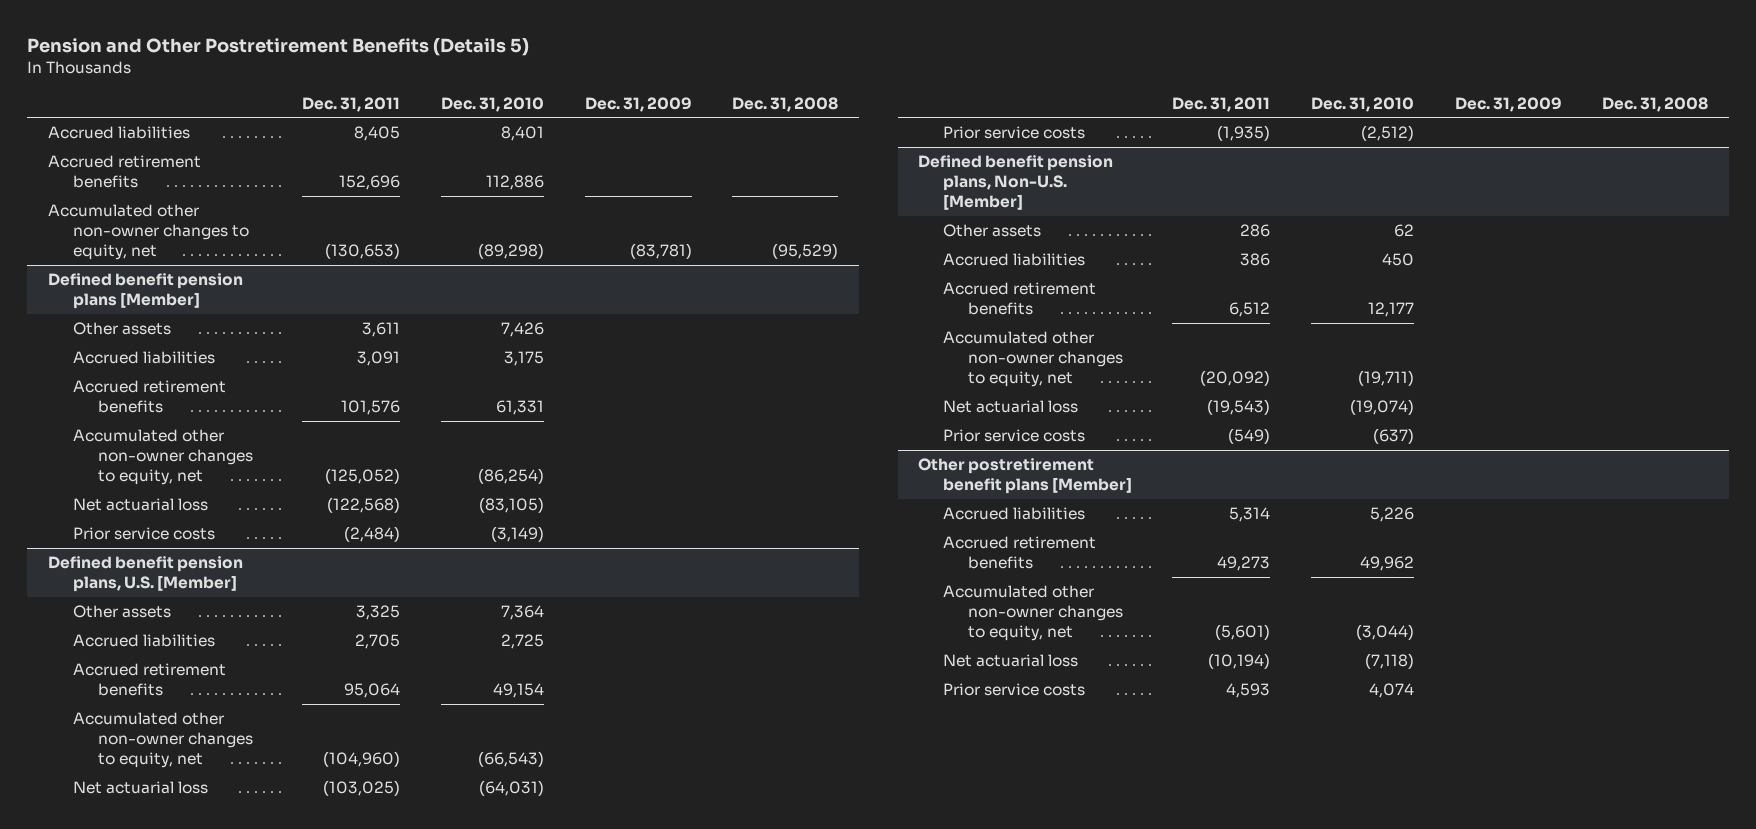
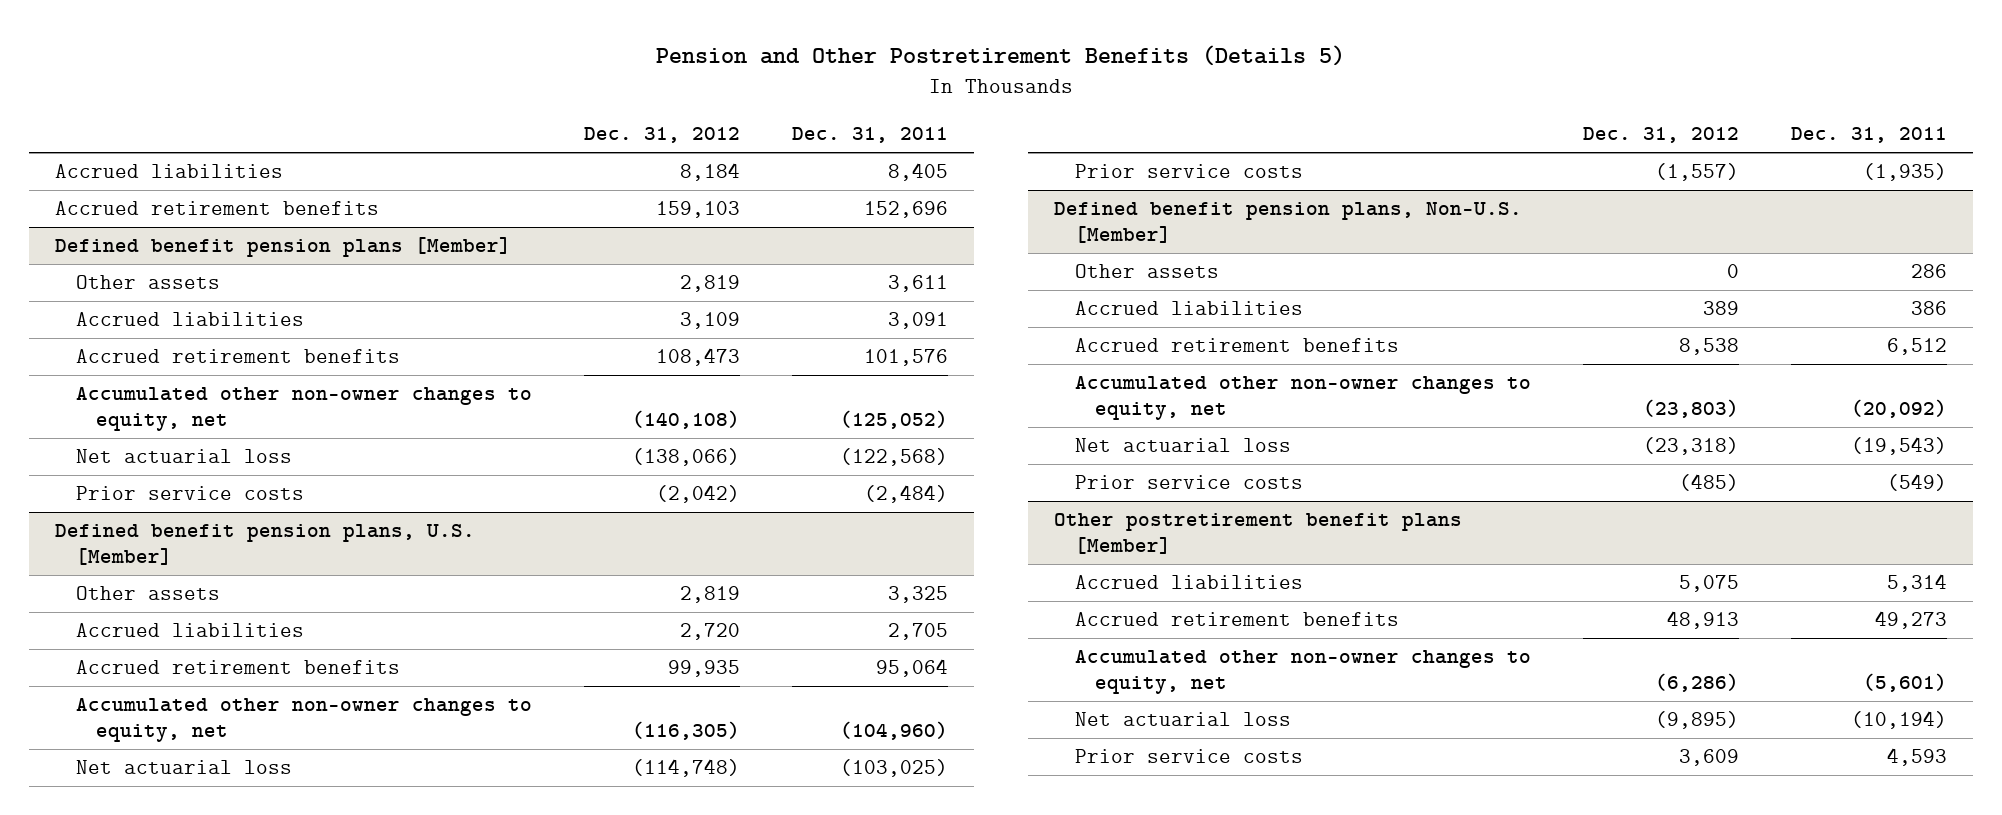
- | Dec. 31, 2011 | Dec. 31, 2010 | Dec. 31, 2009 | Dec. 31, 2008
+ | Dec. 31, 2012 | Dec. 31, 2011
- Accumulated other non-owner changes to equity, net | (130,653) | (89,298) | (83,781) | (95,529)

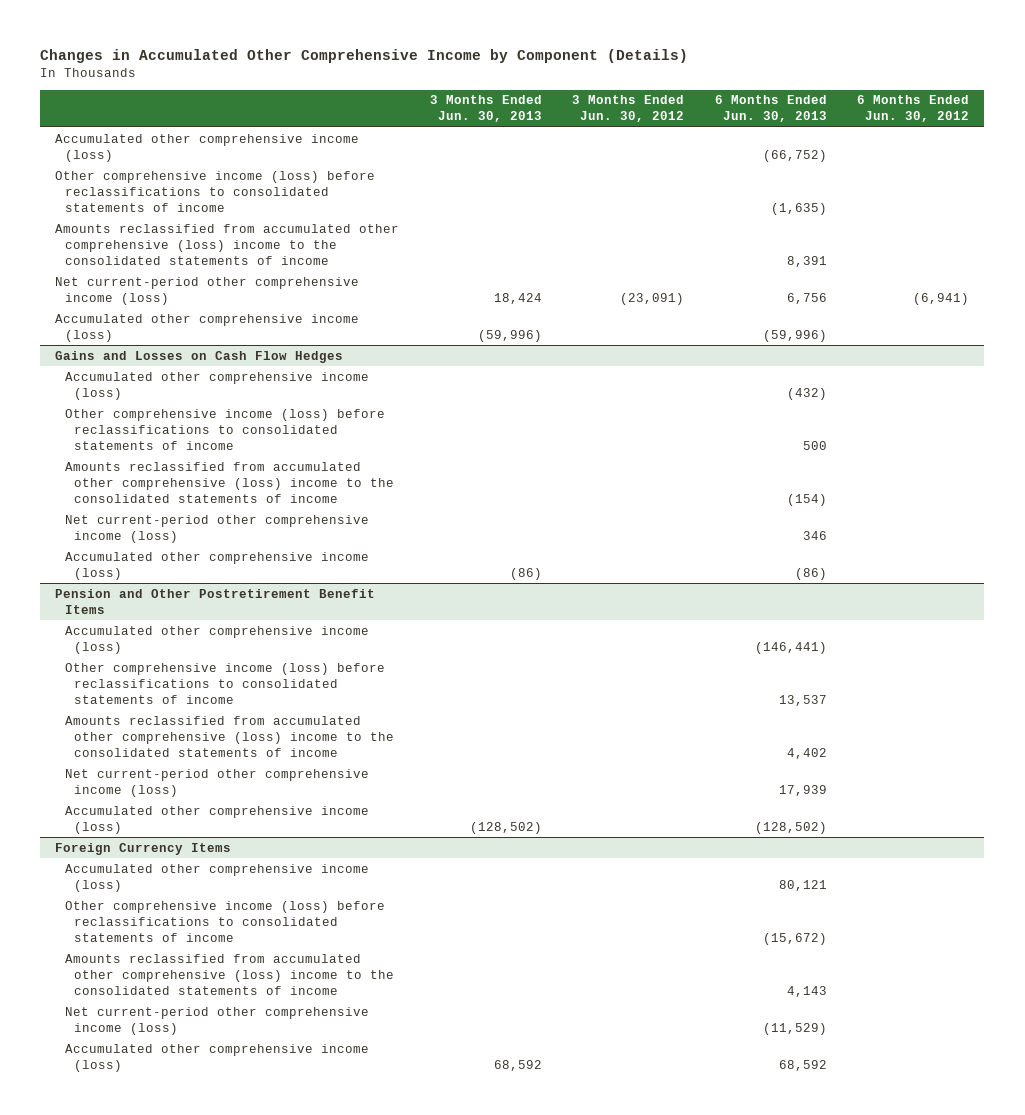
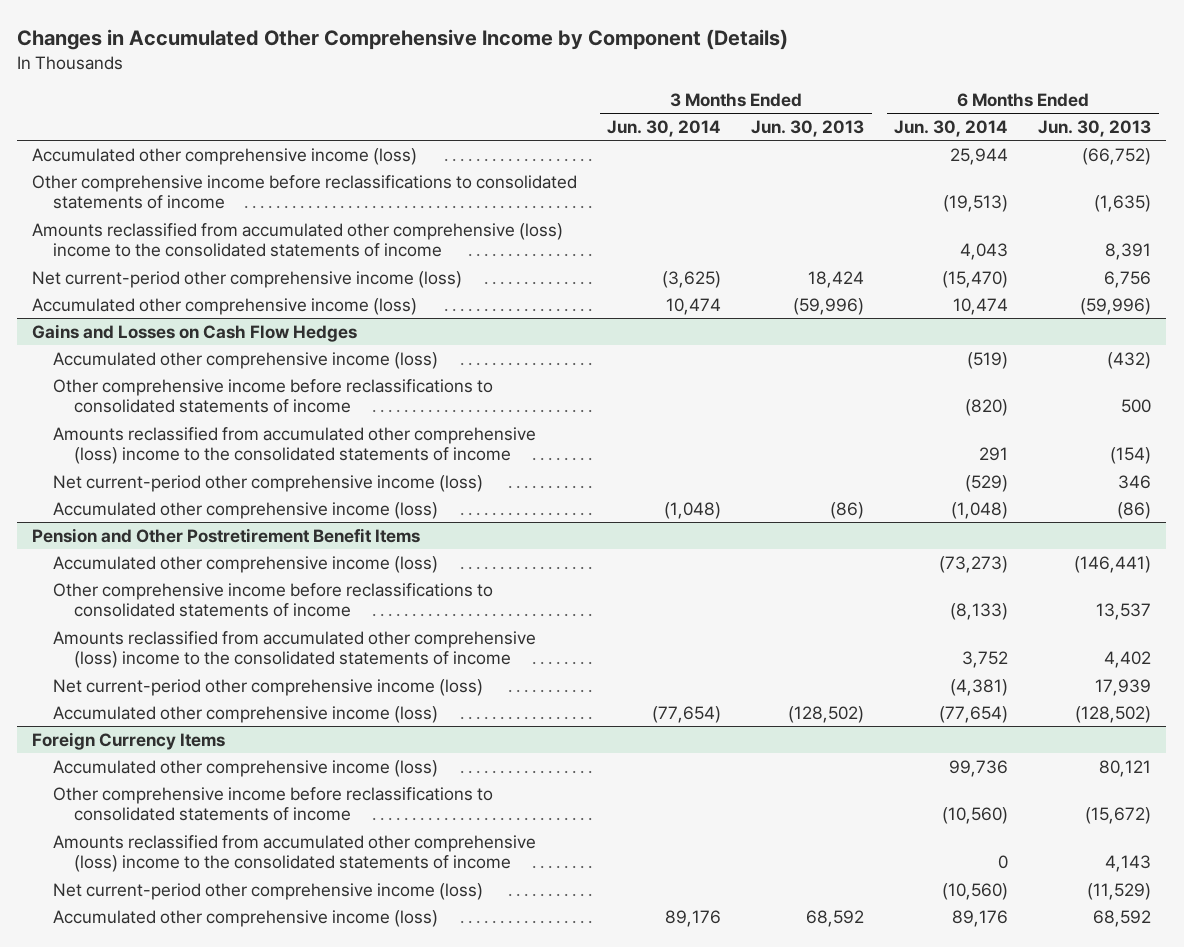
- | 3 Months Ended Jun. 30, 2013 | 3 Months Ended Jun. 30, 2012 | 6 Months Ended Jun. 30, 2013 | 6 Months Ended Jun. 30, 2012
+ | 3 Months Ended Jun. 30, 2014 | 3 Months Ended Jun. 30, 2013 | 6 Months Ended Jun. 30, 2014 | 6 Months Ended Jun. 30, 2013
- Other comprehensive income (loss) before reclassifications to consolidated statements of income | | | (1,635) |
+ Other comprehensive income before reclassifications to consolidated statements of income | | | (19,513) | (1,635)
@ Gains and Losses on Cash Flow Hedges
- Other comprehensive income (loss) before reclassifications to consolidated statements of income | | | 500 |
+ Other comprehensive income before reclassifications to consolidated statements of income | | | (820) | 500
@ Pension and Other Postretirement Benefit Items
- Other comprehensive income (loss) before reclassifications to consolidated statements of income | | | 13,537 |
+ Other comprehensive income before reclassifications to consolidated statements of income | | | (8,133) | 13,537
@ Foreign Currency Items
- Other comprehensive income (loss) before reclassifications to consolidated statements of income | | | (15,672) |
+ Other comprehensive income before reclassifications to consolidated statements of income | | | (10,560) | (15,672)

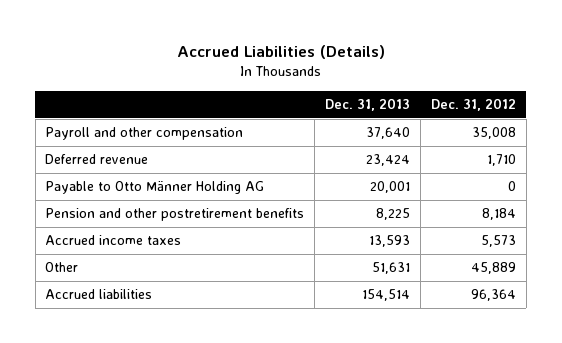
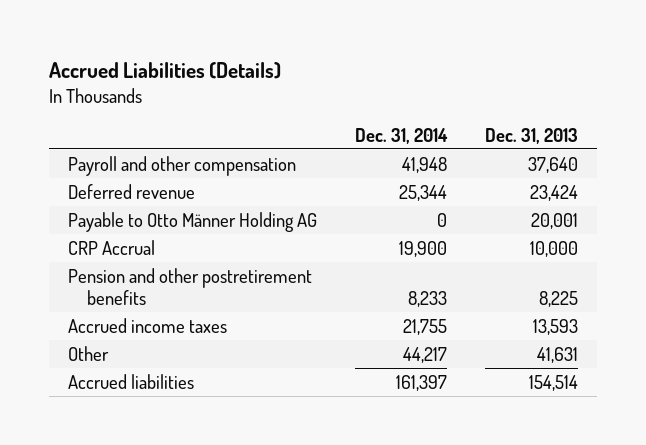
- | Dec. 31, 2013 | Dec. 31, 2012
+ | Dec. 31, 2014 | Dec. 31, 2013
+ CRP Accrual | 19,900 | 10,000
- Other | 51,631 | 45,889
+ Other | 44,217 | 41,631

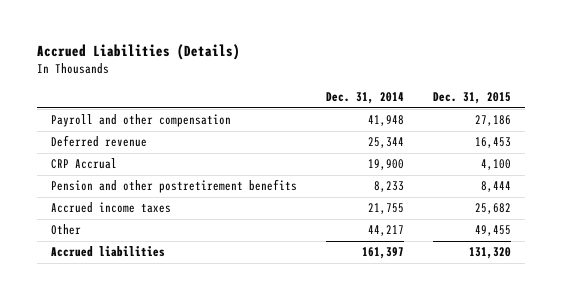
- | Dec. 31, 2014 | Dec. 31, 2013
+ | Dec. 31, 2014 | Dec. 31, 2015
- Payable to Otto Männer Holding AG | 0 | 20,001

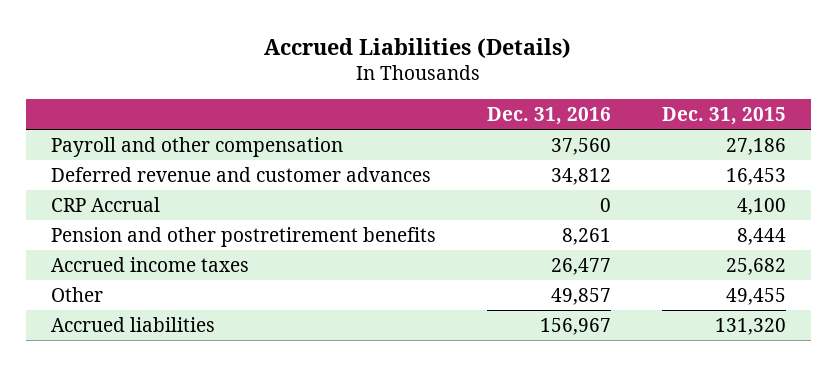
- | Dec. 31, 2014 | Dec. 31, 2015
+ | Dec. 31, 2016 | Dec. 31, 2015
- Deferred revenue | 25,344 | 16,453
+ Deferred revenue and customer advances | 34,812 | 16,453

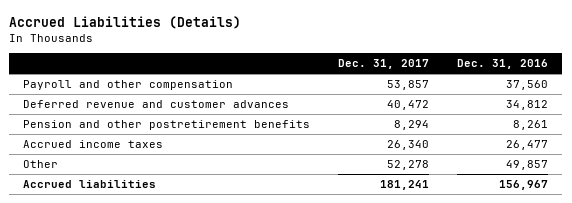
- | Dec. 31, 2016 | Dec. 31, 2015
+ | Dec. 31, 2017 | Dec. 31, 2016
- CRP Accrual | 0 | 4,100

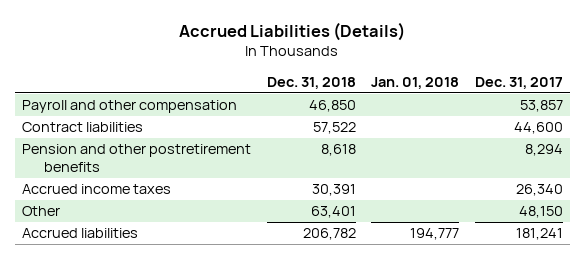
- | Dec. 31, 2017 | Dec. 31, 2016
+ | Dec. 31, 2018 | Jan. 01, 2018 | Dec. 31, 2017
- Deferred revenue and customer advances | 40,472 | 34,812
+ Contract liabilities | 57,522 | | 44,600
- Other | 52,278 | 49,857
+ Other | 63,401 | | 48,150

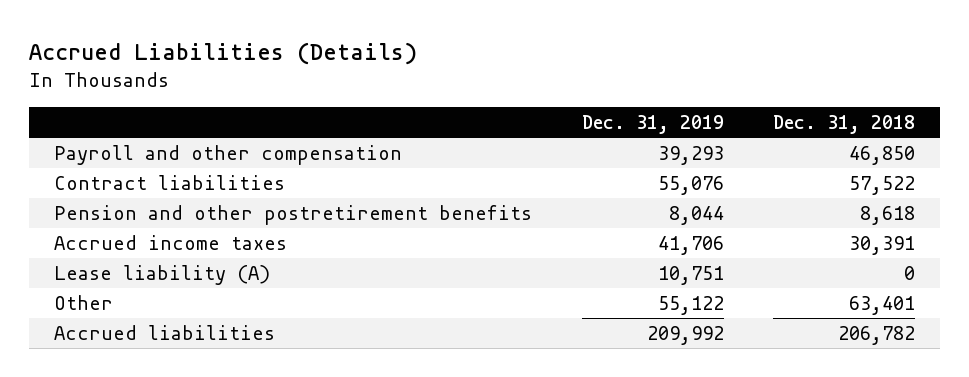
- | Dec. 31, 2018 | Jan. 01, 2018 | Dec. 31, 2017
+ | Dec. 31, 2019 | Dec. 31, 2018
+ Lease liability (A) | 10,751 | 0

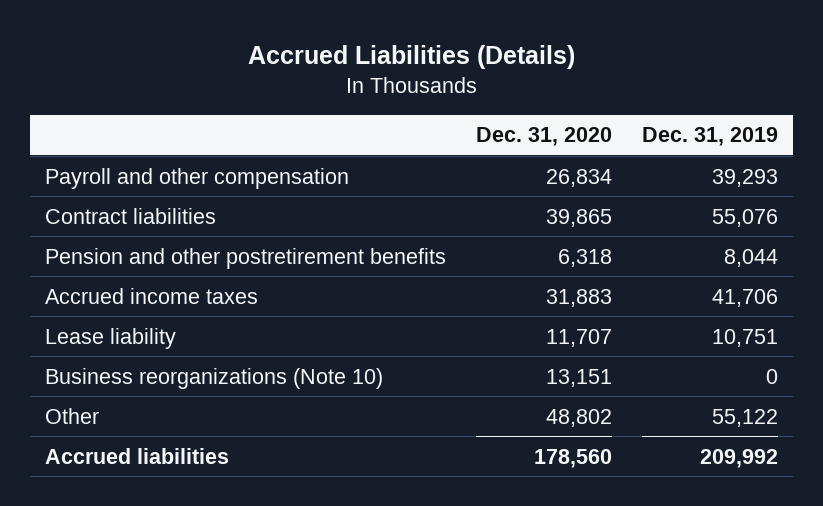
- | Dec. 31, 2019 | Dec. 31, 2018
+ | Dec. 31, 2020 | Dec. 31, 2019
- Lease liability (A) | 10,751 | 0
+ Lease liability | 11,707 | 10,751
+ Business reorganizations (Note 10) | 13,151 | 0

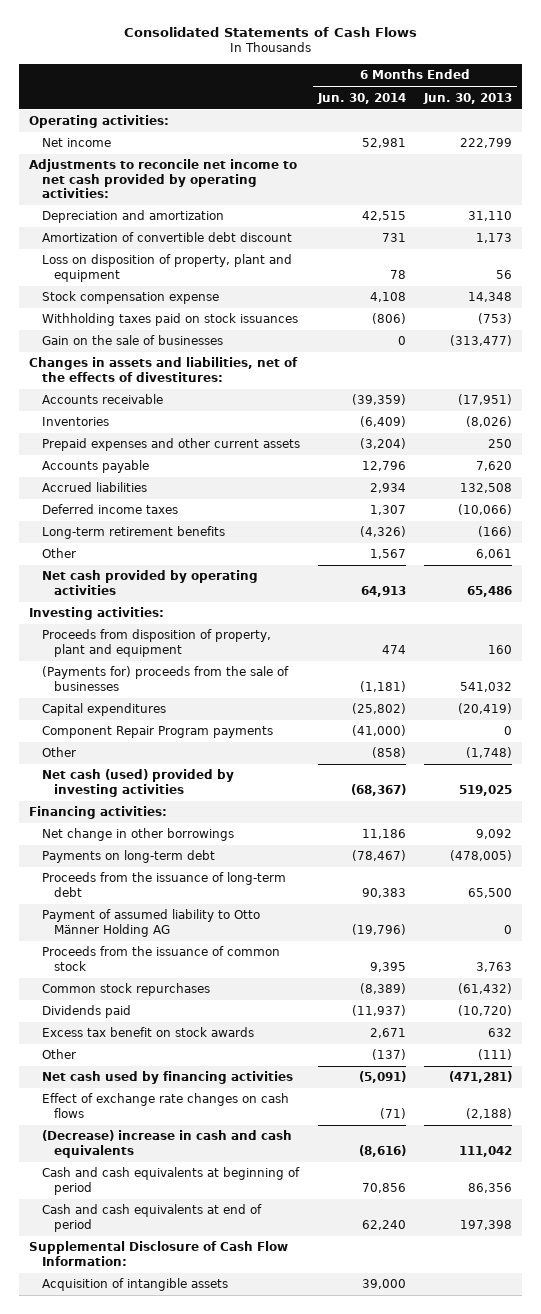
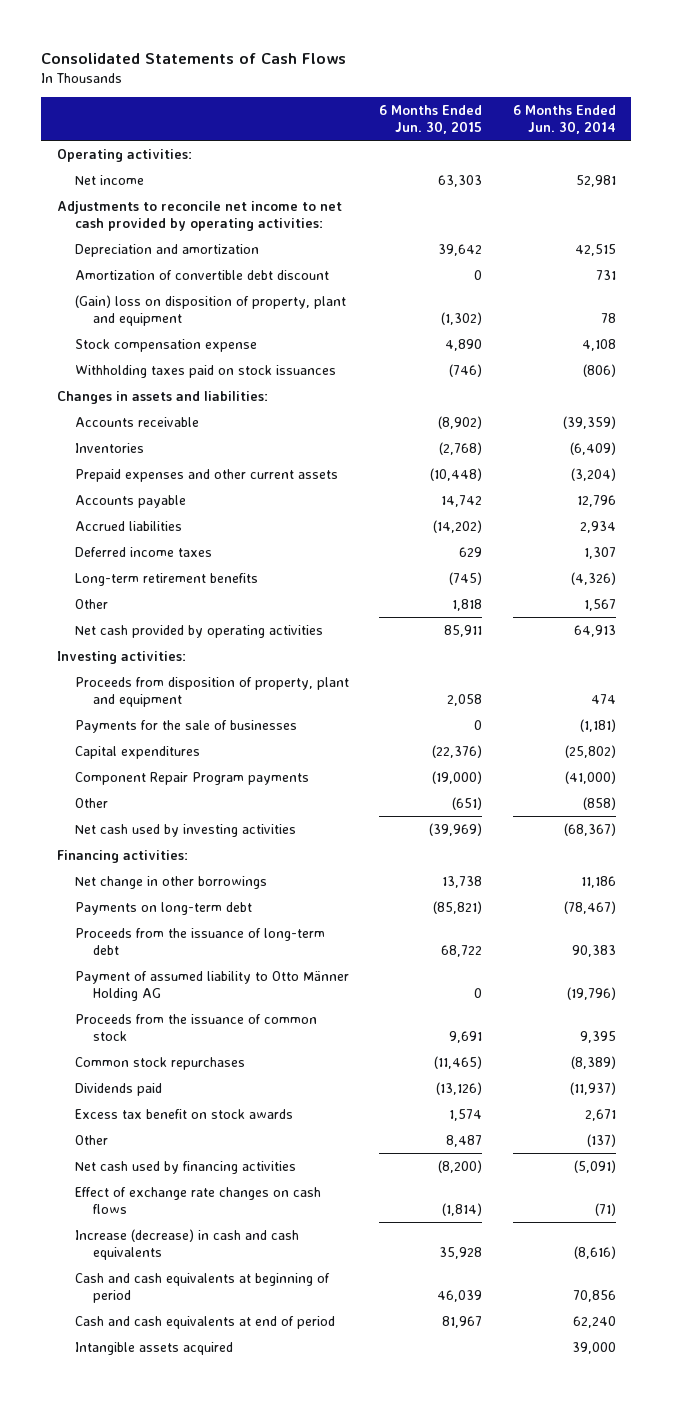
- | 6 Months Ended Jun. 30, 2014 | 6 Months Ended Jun. 30, 2013
+ | 6 Months Ended Jun. 30, 2015 | 6 Months Ended Jun. 30, 2014
- Loss on disposition of property, plant and equipment | 78 | 56
+ (Gain) loss on disposition of property, plant and equipment | (1,302) | 78
- Gain on the sale of businesses | 0 | (313,477)
- Changes in assets and liabilities, net of the effects of divestitures:
+ Changes in assets and liabilities:
- (Payments for) proceeds from the sale of businesses | (1,181) | 541,032
+ Payments for the sale of businesses | 0 | (1,181)
- Net cash (used) provided by investing activities | (68,367) | 519,025
+ Net cash used by investing activities | (39,969) | (68,367)
- (Decrease) increase in cash and cash equivalents | (8,616) | 111,042
+ Increase (decrease) in cash and cash equivalents | 35,928 | (8,616)
- Supplemental Disclosure of Cash Flow Information:
- Acquisition of intangible assets | 39,000 |
+ Intangible assets acquired | | 39,000

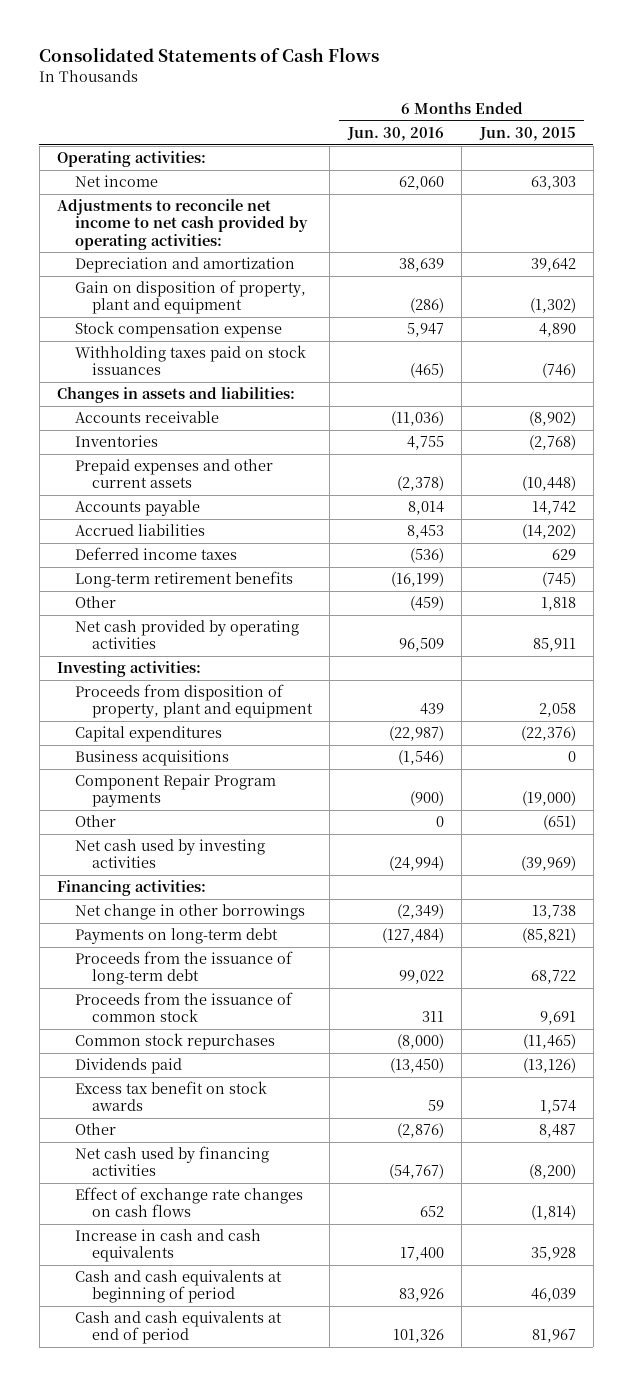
- | 6 Months Ended Jun. 30, 2015 | 6 Months Ended Jun. 30, 2014
+ | 6 Months Ended Jun. 30, 2016 | 6 Months Ended Jun. 30, 2015
- Amortization of convertible debt discount | 0 | 731
- (Gain) loss on disposition of property, plant and equipment | (1,302) | 78
+ Gain on disposition of property, plant and equipment | (286) | (1,302)
- Payments for the sale of businesses | 0 | (1,181)
+ Business acquisitions | (1,546) | 0
- Payment of assumed liability to Otto Männer Holding AG | 0 | (19,796)
- Increase (decrease) in cash and cash equivalents | 35,928 | (8,616)
+ Increase in cash and cash equivalents | 17,400 | 35,928
- Intangible assets acquired | | 39,000

